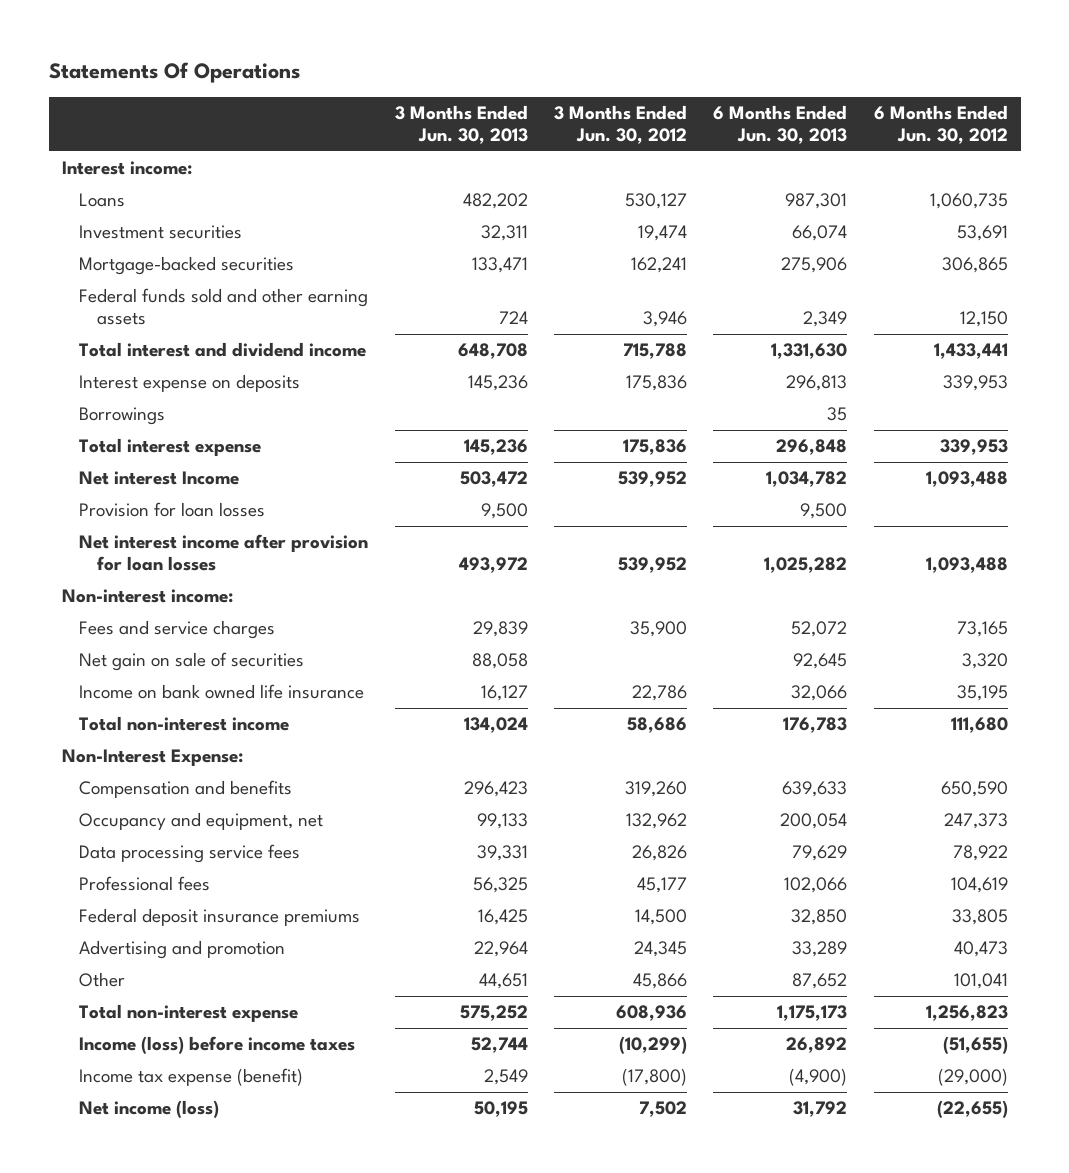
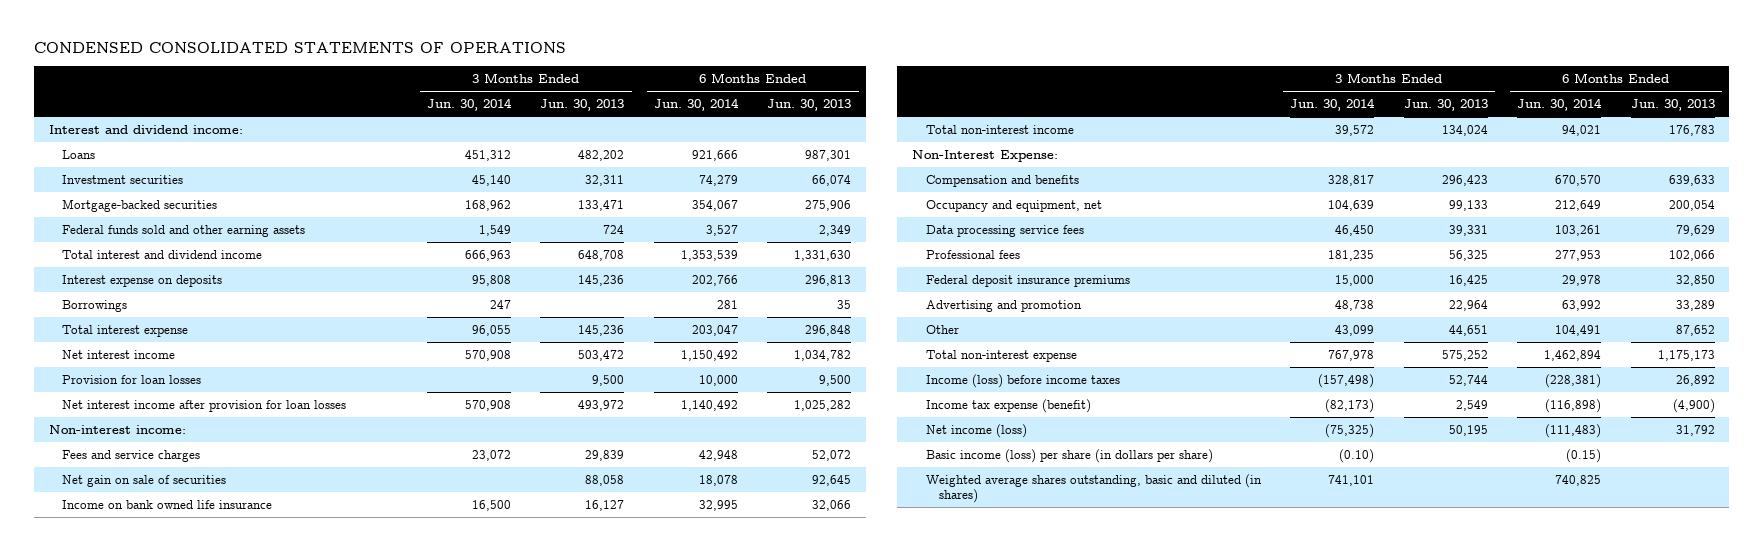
- Statements Of Operations
+ CONDENSED CONSOLIDATED STATEMENTS OF OPERATIONS
- | 3 Months Ended Jun. 30, 2013 | 3 Months Ended Jun. 30, 2012 | 6 Months Ended Jun. 30, 2013 | 6 Months Ended Jun. 30, 2012
+ | 3 Months Ended Jun. 30, 2014 | 3 Months Ended Jun. 30, 2013 | 6 Months Ended Jun. 30, 2014 | 6 Months Ended Jun. 30, 2013
- Interest income:
+ Interest and dividend income:
- Net interest Income | 503,472 | 539,952 | 1,034,782 | 1,093,488
+ Net interest income | 570,908 | 503,472 | 1,150,492 | 1,034,782
+ Basic income (loss) per share (in dollars per share) | (0.10) | | (0.15) |
+ Weighted average shares outstanding, basic and diluted (in shares) | 741,101 | | 740,825 |

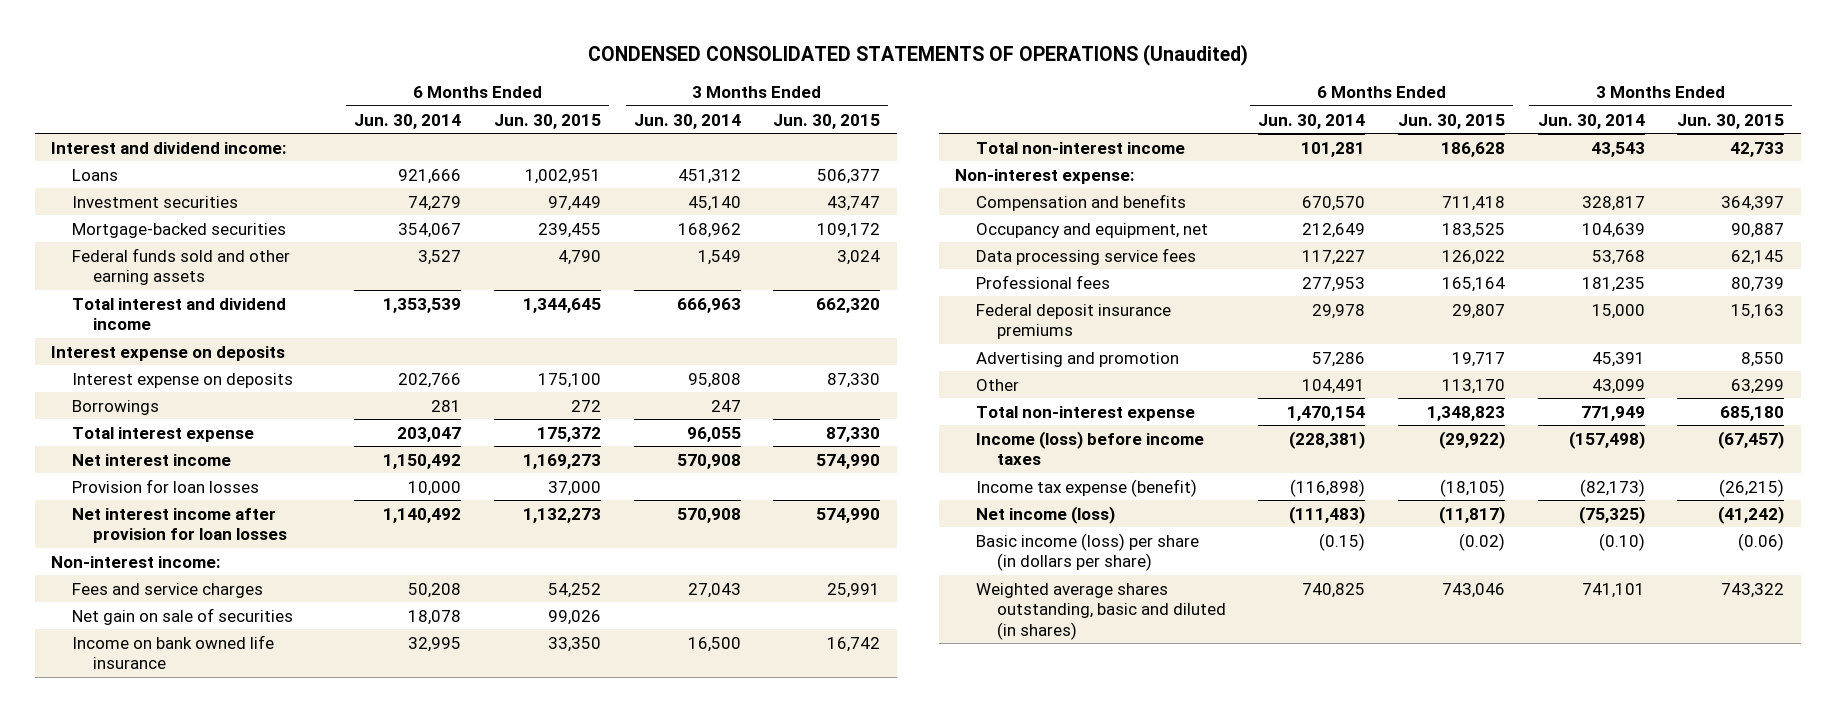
- CONDENSED CONSOLIDATED STATEMENTS OF OPERATIONS
+ CONDENSED CONSOLIDATED STATEMENTS OF OPERATIONS (Unaudited)
- | 3 Months Ended Jun. 30, 2014 | 3 Months Ended Jun. 30, 2013 | 6 Months Ended Jun. 30, 2014 | 6 Months Ended Jun. 30, 2013
+ | 6 Months Ended Jun. 30, 2014 | 6 Months Ended Jun. 30, 2015 | 3 Months Ended Jun. 30, 2014 | 3 Months Ended Jun. 30, 2015
+ Interest expense on deposits
- Fees and service charges | 23,072 | 29,839 | 42,948 | 52,072
+ Fees and service charges | 50,208 | 54,252 | 27,043 | 25,991
- Total non-interest income | 39,572 | 134,024 | 94,021 | 176,783
- Non-Interest Expense:
+ Total non-interest income | 101,281 | 186,628 | 43,543 | 42,733
+ Non-interest expense:
- Data processing service fees | 46,450 | 39,331 | 103,261 | 79,629
+ Data processing service fees | 117,227 | 126,022 | 53,768 | 62,145
- Advertising and promotion | 48,738 | 22,964 | 63,992 | 33,289
+ Advertising and promotion | 57,286 | 19,717 | 45,391 | 8,550
- Total non-interest expense | 767,978 | 575,252 | 1,462,894 | 1,175,173
+ Total non-interest expense | 1,470,154 | 1,348,823 | 771,949 | 685,180

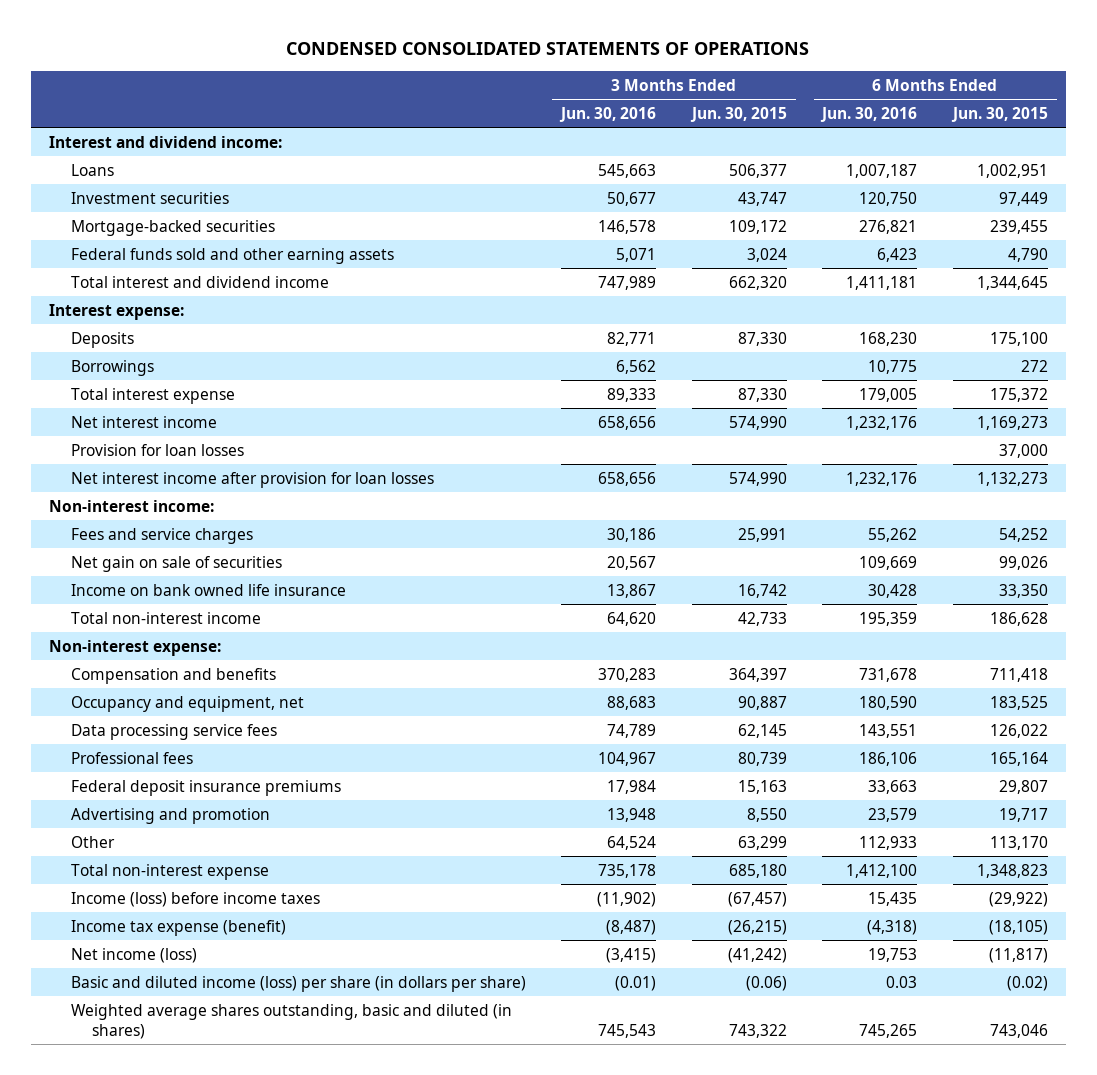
- CONDENSED CONSOLIDATED STATEMENTS OF OPERATIONS (Unaudited)
+ CONDENSED CONSOLIDATED STATEMENTS OF OPERATIONS
- | 6 Months Ended Jun. 30, 2014 | 6 Months Ended Jun. 30, 2015 | 3 Months Ended Jun. 30, 2014 | 3 Months Ended Jun. 30, 2015
+ | 3 Months Ended Jun. 30, 2016 | 3 Months Ended Jun. 30, 2015 | 6 Months Ended Jun. 30, 2016 | 6 Months Ended Jun. 30, 2015
- Interest expense on deposits
- Interest expense on deposits | 202,766 | 175,100 | 95,808 | 87,330
+ Interest expense:
+ Deposits | 82,771 | 87,330 | 168,230 | 175,100
- Basic income (loss) per share (in dollars per share) | (0.15) | (0.02) | (0.10) | (0.06)
+ Basic and diluted income (loss) per share (in dollars per share) | (0.01) | (0.06) | 0.03 | (0.02)

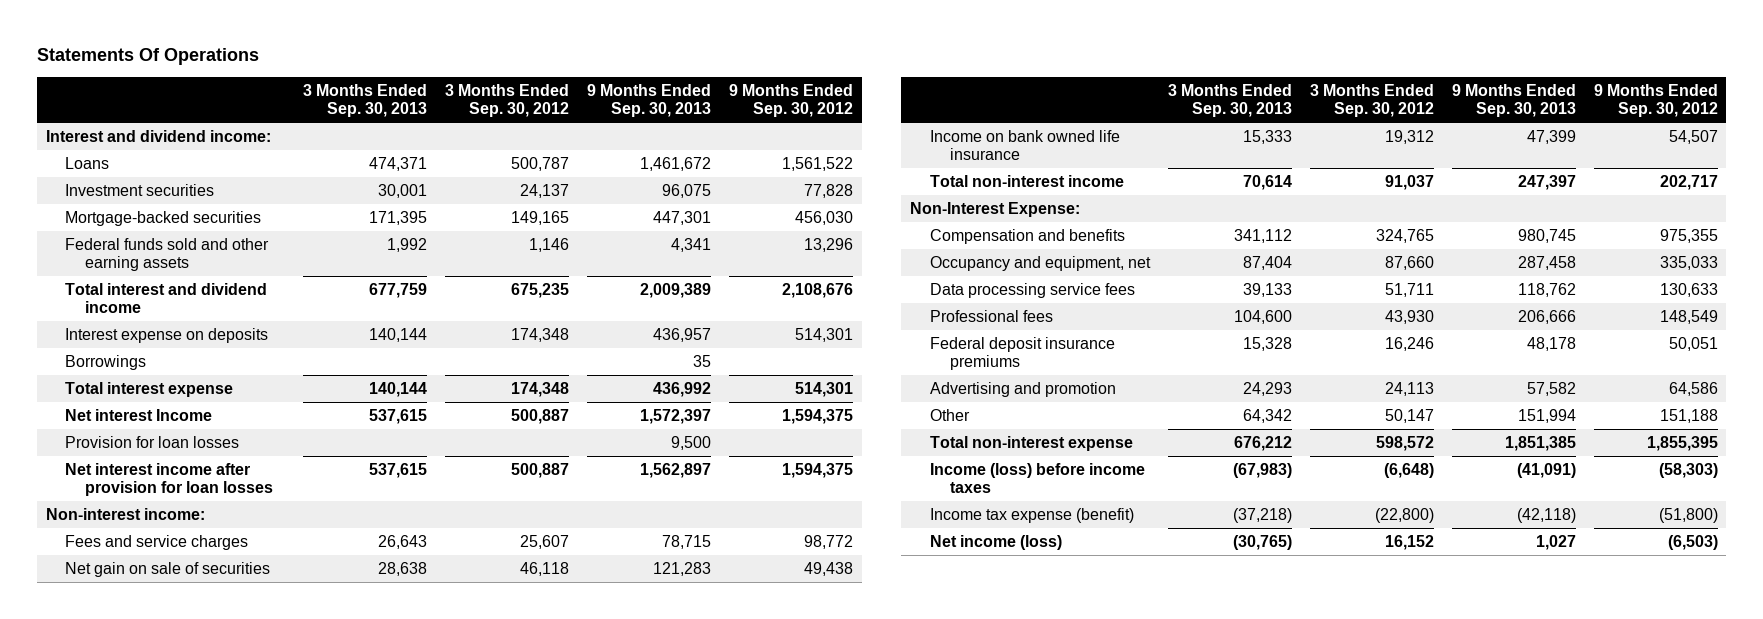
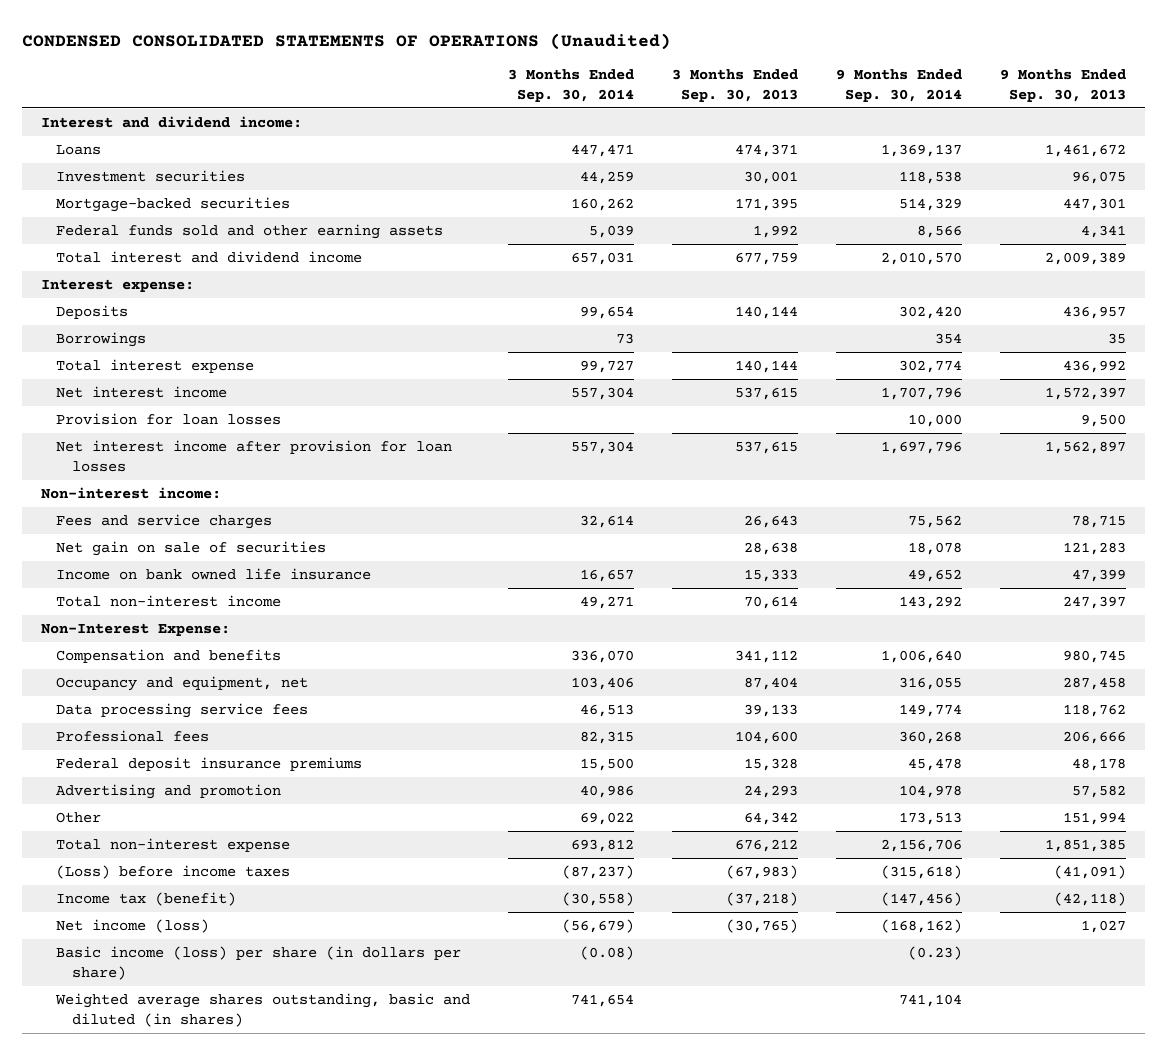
- Statements Of Operations
+ CONDENSED CONSOLIDATED STATEMENTS OF OPERATIONS (Unaudited)
- | 3 Months Ended Sep. 30, 2013 | 3 Months Ended Sep. 30, 2012 | 9 Months Ended Sep. 30, 2013 | 9 Months Ended Sep. 30, 2012
+ | 3 Months Ended Sep. 30, 2014 | 3 Months Ended Sep. 30, 2013 | 9 Months Ended Sep. 30, 2014 | 9 Months Ended Sep. 30, 2013
- Interest expense on deposits | 140,144 | 174,348 | 436,957 | 514,301
+ Interest expense:
+ Deposits | 99,654 | 140,144 | 302,420 | 436,957
- Net interest Income | 537,615 | 500,887 | 1,572,397 | 1,594,375
+ Net interest income | 557,304 | 537,615 | 1,707,796 | 1,572,397
- Income (loss) before income taxes | (67,983) | (6,648) | (41,091) | (58,303)
- Income tax expense (benefit) | (37,218) | (22,800) | (42,118) | (51,800)
+ (Loss) before income taxes | (87,237) | (67,983) | (315,618) | (41,091)
+ Income tax (benefit) | (30,558) | (37,218) | (147,456) | (42,118)
+ Basic income (loss) per share (in dollars per share) | (0.08) | | (0.23) |
+ Weighted average shares outstanding, basic and diluted (in shares) | 741,654 | | 741,104 |

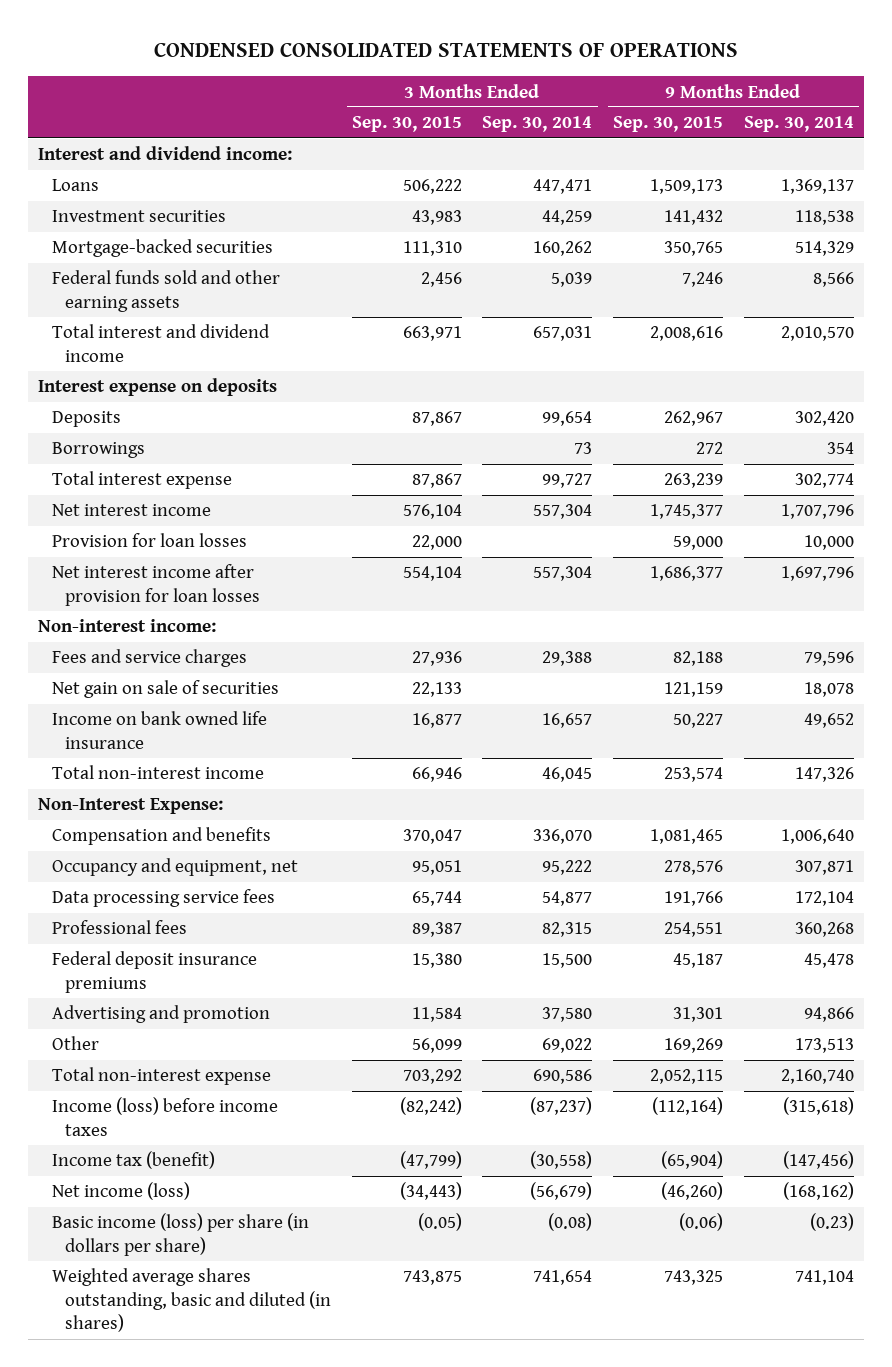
- CONDENSED CONSOLIDATED STATEMENTS OF OPERATIONS (Unaudited)
+ CONDENSED CONSOLIDATED STATEMENTS OF OPERATIONS
- | 3 Months Ended Sep. 30, 2014 | 3 Months Ended Sep. 30, 2013 | 9 Months Ended Sep. 30, 2014 | 9 Months Ended Sep. 30, 2013
+ | 3 Months Ended Sep. 30, 2015 | 3 Months Ended Sep. 30, 2014 | 9 Months Ended Sep. 30, 2015 | 9 Months Ended Sep. 30, 2014
- Interest expense:
+ Interest expense on deposits
- Fees and service charges | 32,614 | 26,643 | 75,562 | 78,715
+ Fees and service charges | 27,936 | 29,388 | 82,188 | 79,596
- Total non-interest income | 49,271 | 70,614 | 143,292 | 247,397
+ Total non-interest income | 66,946 | 46,045 | 253,574 | 147,326
- Occupancy and equipment, net | 103,406 | 87,404 | 316,055 | 287,458
- Data processing service fees | 46,513 | 39,133 | 149,774 | 118,762
+ Occupancy and equipment, net | 95,051 | 95,222 | 278,576 | 307,871
+ Data processing service fees | 65,744 | 54,877 | 191,766 | 172,104
- Advertising and promotion | 40,986 | 24,293 | 104,978 | 57,582
+ Advertising and promotion | 11,584 | 37,580 | 31,301 | 94,866
- Total non-interest expense | 693,812 | 676,212 | 2,156,706 | 1,851,385
- (Loss) before income taxes | (87,237) | (67,983) | (315,618) | (41,091)
+ Total non-interest expense | 703,292 | 690,586 | 2,052,115 | 2,160,740
+ Income (loss) before income taxes | (82,242) | (87,237) | (112,164) | (315,618)

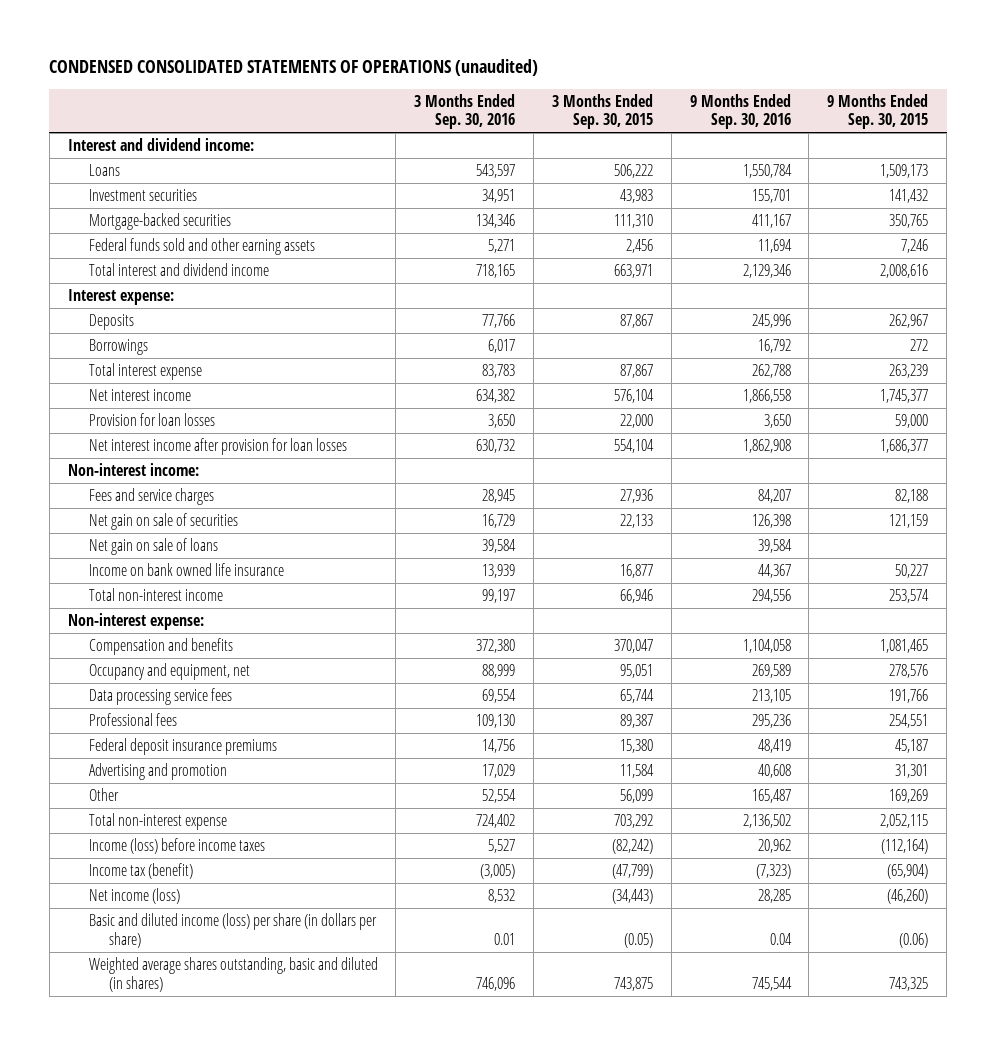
- CONDENSED CONSOLIDATED STATEMENTS OF OPERATIONS
+ CONDENSED CONSOLIDATED STATEMENTS OF OPERATIONS (unaudited)
- | 3 Months Ended Sep. 30, 2015 | 3 Months Ended Sep. 30, 2014 | 9 Months Ended Sep. 30, 2015 | 9 Months Ended Sep. 30, 2014
+ | 3 Months Ended Sep. 30, 2016 | 3 Months Ended Sep. 30, 2015 | 9 Months Ended Sep. 30, 2016 | 9 Months Ended Sep. 30, 2015
- Interest expense on deposits
+ Interest expense:
+ Net gain on sale of loans | 39,584 | | 39,584 |
- Non-Interest Expense:
+ Non-interest expense:
- Basic income (loss) per share (in dollars per share) | (0.05) | (0.08) | (0.06) | (0.23)
+ Basic and diluted income (loss) per share (in dollars per share) | 0.01 | (0.05) | 0.04 | (0.06)

